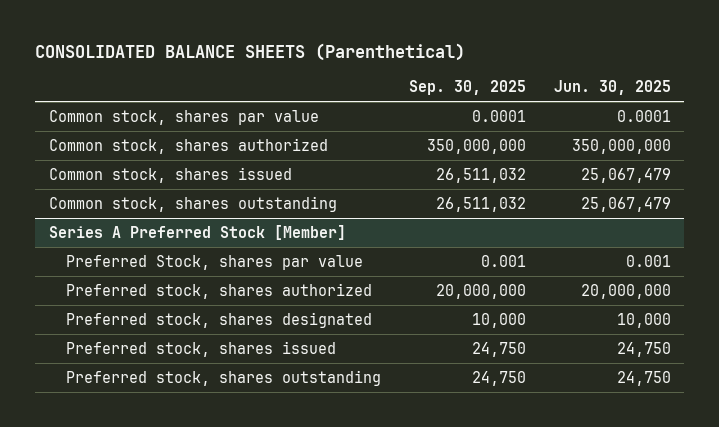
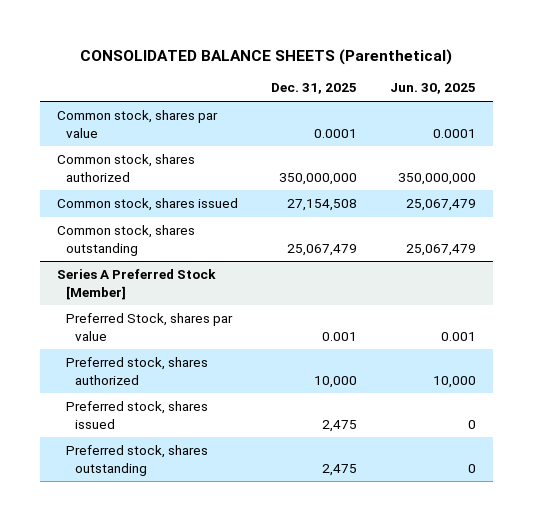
- | Sep. 30, 2025 | Jun. 30, 2025
+ | Dec. 31, 2025 | Jun. 30, 2025
@ Series A Preferred Stock [Member]
- Preferred stock, shares authorized | 20,000,000 | 20,000,000
- Preferred stock, shares designated | 10,000 | 10,000
- Preferred stock, shares issued | 24,750 | 24,750
- Preferred stock, shares outstanding | 24,750 | 24,750
+ Preferred stock, shares authorized | 10,000 | 10,000
+ Preferred stock, shares issued | 2,475 | 0
+ Preferred stock, shares outstanding | 2,475 | 0

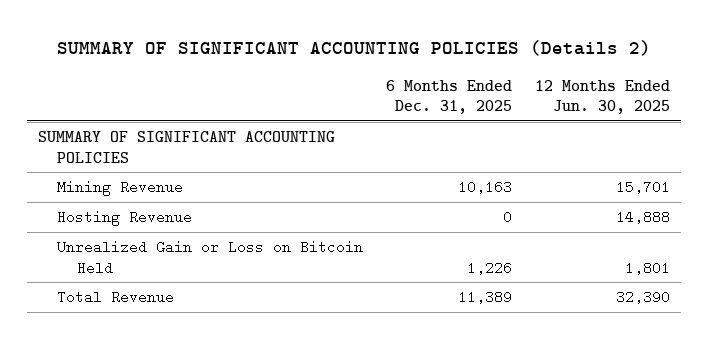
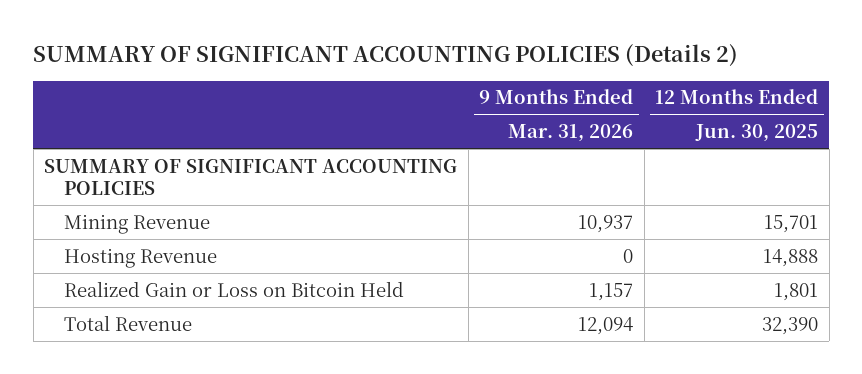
- | 6 Months Ended Dec. 31, 2025 | 12 Months Ended Jun. 30, 2025
+ | 9 Months Ended Mar. 31, 2026 | 12 Months Ended Jun. 30, 2025
- Unrealized Gain or Loss on Bitcoin Held | 1,226 | 1,801
+ Realized Gain or Loss on Bitcoin Held | 1,157 | 1,801

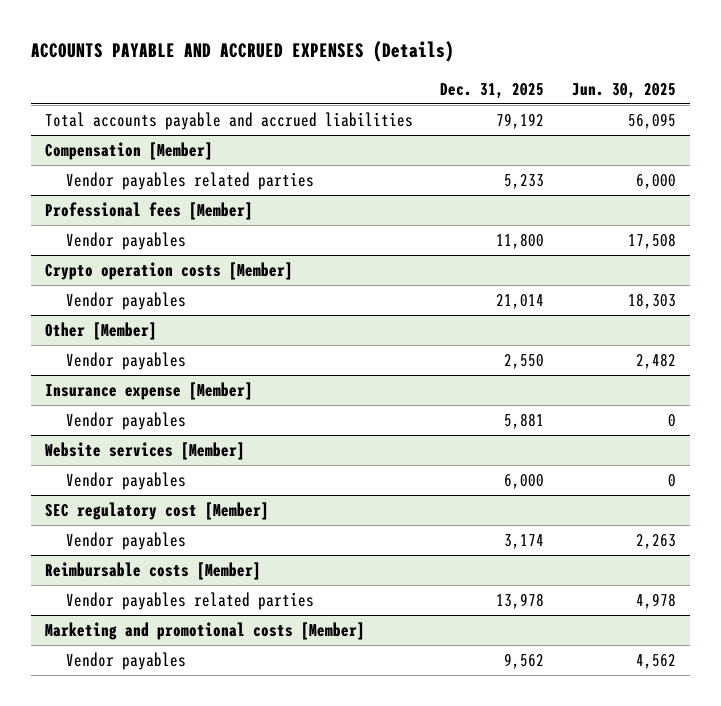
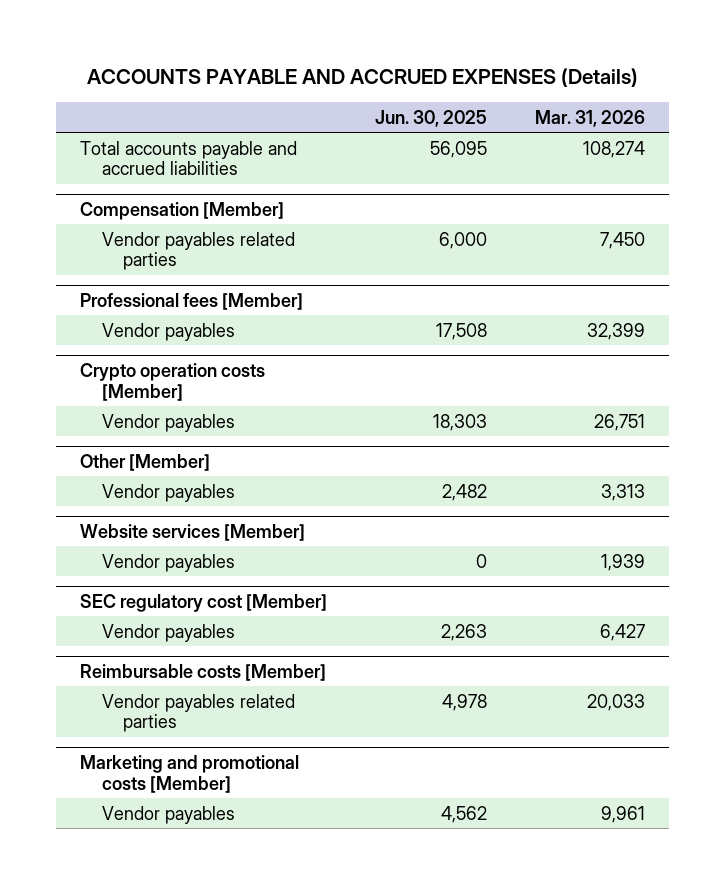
- | Dec. 31, 2025 | Jun. 30, 2025
+ | Jun. 30, 2025 | Mar. 31, 2026
- Insurance expense [Member]
- Vendor payables | 5,881 | 0

